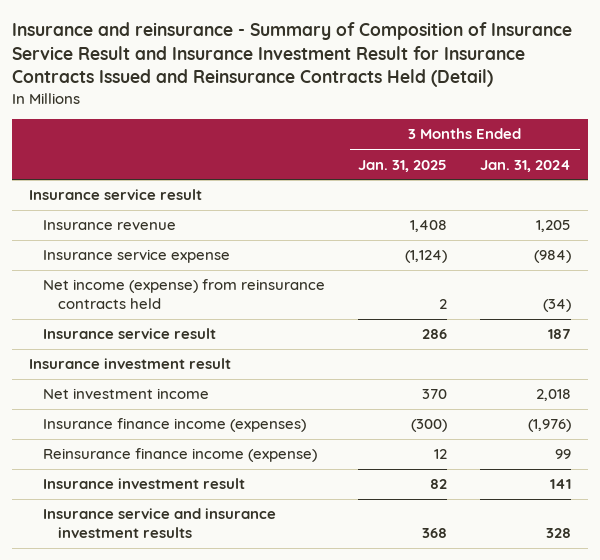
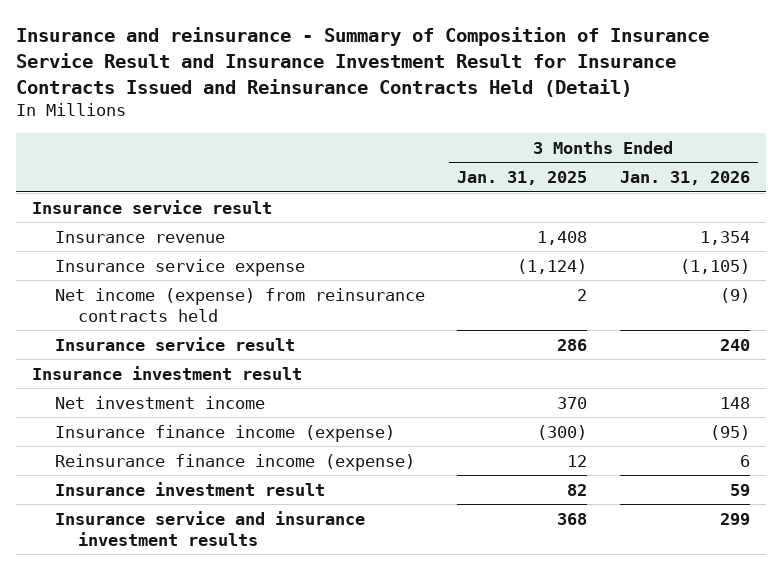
- | 3 Months Ended Jan. 31, 2025 | 3 Months Ended Jan. 31, 2024
+ | 3 Months Ended Jan. 31, 2025 | 3 Months Ended Jan. 31, 2026
- Insurance finance income (expenses) | (300) | (1,976)
+ Insurance finance income (expense) | (300) | (95)

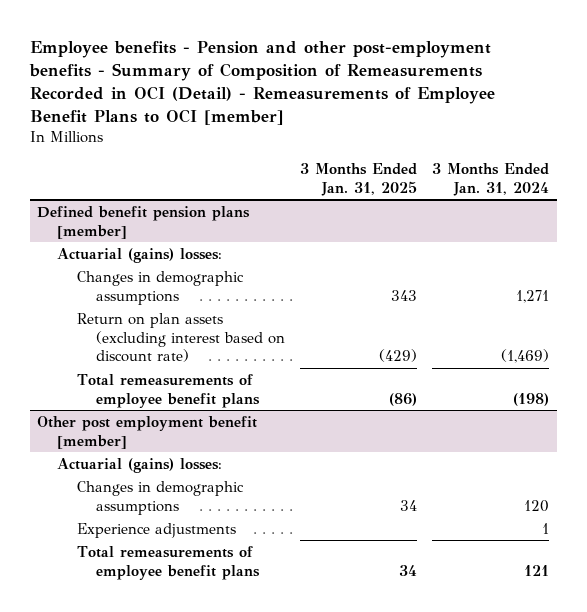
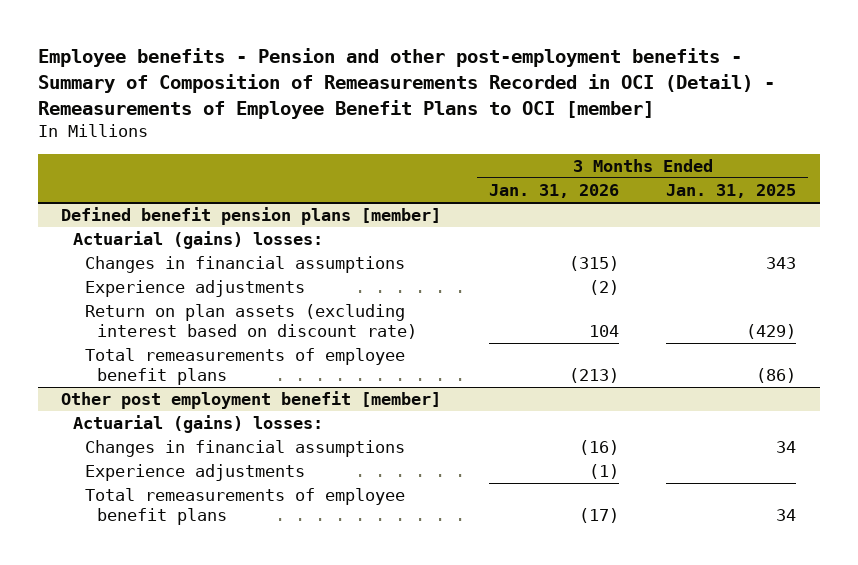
- | 3 Months Ended Jan. 31, 2025 | 3 Months Ended Jan. 31, 2024
+ | 3 Months Ended Jan. 31, 2026 | 3 Months Ended Jan. 31, 2025
@ Defined benefit pension plans [member]
- Changes in demographic assumptions | 343 | 1,271
+ Changes in financial assumptions | (315) | 343
+ Experience adjustments | (2) |
@ Other post employment benefit [member]
- Changes in demographic assumptions | 34 | 120
+ Changes in financial assumptions | (16) | 34

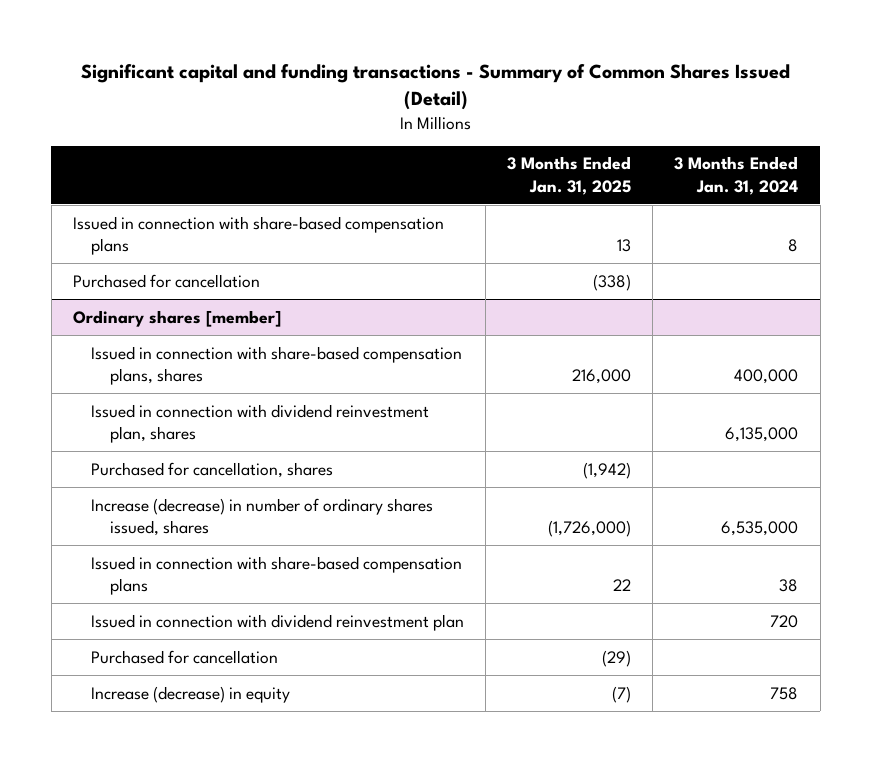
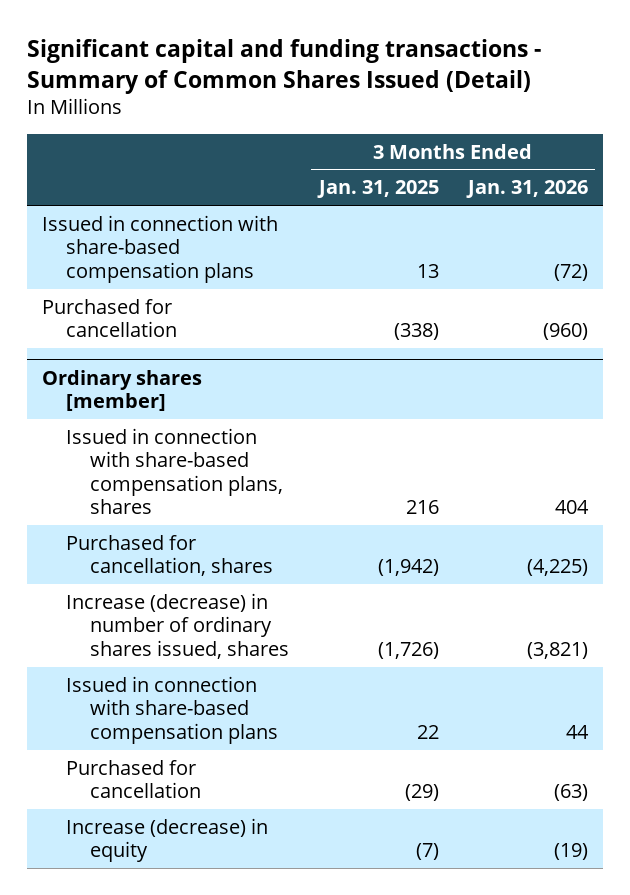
- | 3 Months Ended Jan. 31, 2025 | 3 Months Ended Jan. 31, 2024
+ | 3 Months Ended Jan. 31, 2025 | 3 Months Ended Jan. 31, 2026
@ Ordinary shares [member]
- Issued in connection with share-based compensation plans, shares | 216,000 | 400,000
- Issued in connection with dividend reinvestment plan, shares | | 6,135,000
+ Issued in connection with share-based compensation plans, shares | 216 | 404
- Increase (decrease) in number of ordinary shares issued, shares | (1,726,000) | 6,535,000
+ Increase (decrease) in number of ordinary shares issued, shares | (1,726) | (3,821)
- Issued in connection with dividend reinvestment plan | | 720

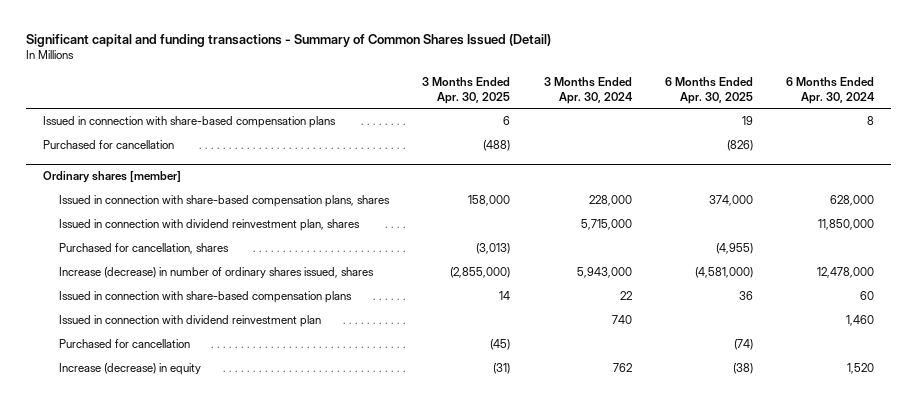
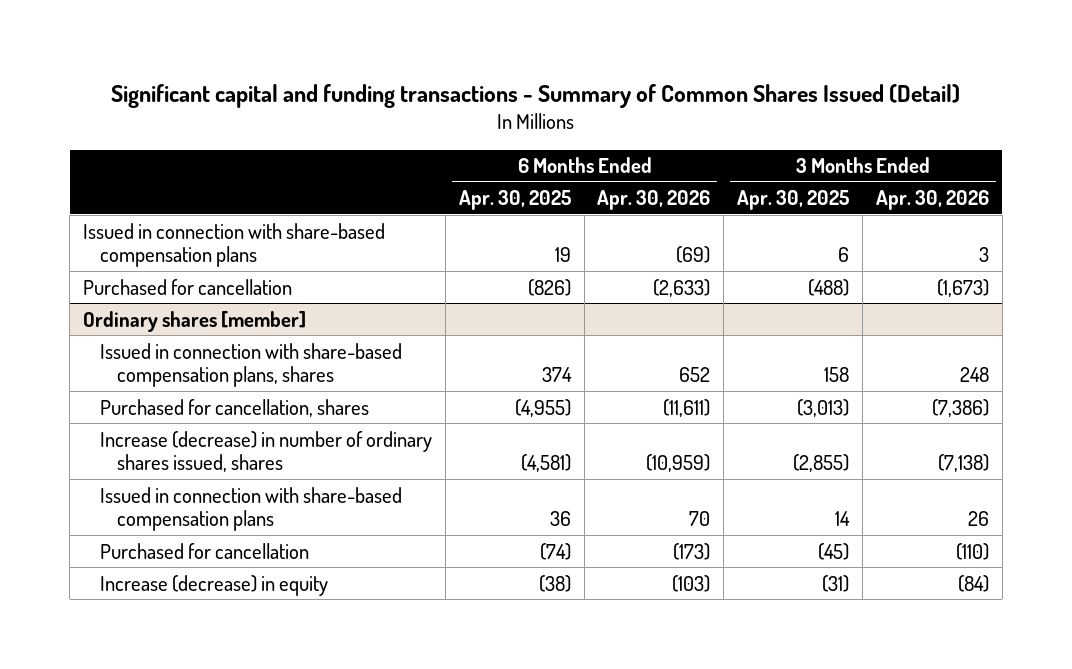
- | 3 Months Ended Apr. 30, 2025 | 3 Months Ended Apr. 30, 2024 | 6 Months Ended Apr. 30, 2025 | 6 Months Ended Apr. 30, 2024
+ | 6 Months Ended Apr. 30, 2025 | 6 Months Ended Apr. 30, 2026 | 3 Months Ended Apr. 30, 2025 | 3 Months Ended Apr. 30, 2026
@ Ordinary shares [member]
- Issued in connection with share-based compensation plans, shares | 158,000 | 228,000 | 374,000 | 628,000
- Issued in connection with dividend reinvestment plan, shares | | 5,715,000 | | 11,850,000
+ Issued in connection with share-based compensation plans, shares | 374 | 652 | 158 | 248
- Increase (decrease) in number of ordinary shares issued, shares | (2,855,000) | 5,943,000 | (4,581,000) | 12,478,000
+ Increase (decrease) in number of ordinary shares issued, shares | (4,581) | (10,959) | (2,855) | (7,138)
- Issued in connection with dividend reinvestment plan | | 740 | | 1,460

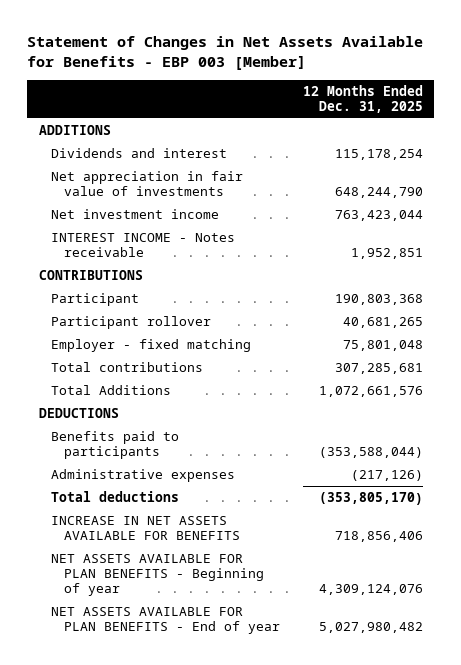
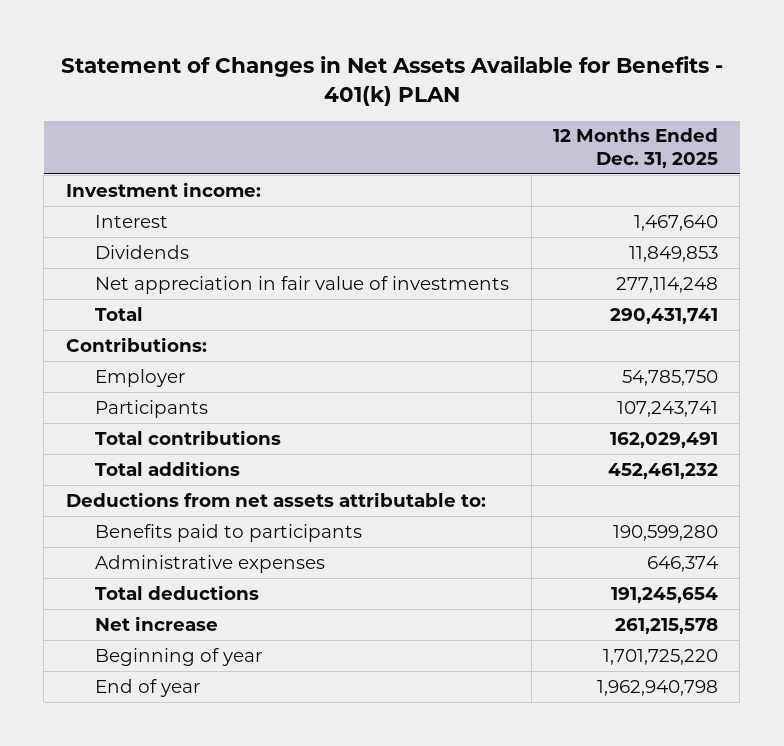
- Statement of Changes in Net Assets Available for Benefits - EBP 003 [Member]
+ Statement of Changes in Net Assets Available for Benefits - 401(k) PLAN
- ADDITIONS
- Dividends and interest | 115,178,254
- Net appreciation in fair value of investments | 648,244,790
- Net investment income | 763,423,044
- INTEREST INCOME - Notes receivable | 1,952,851
- CONTRIBUTIONS
- Participant | 190,803,368
- Participant rollover | 40,681,265
- Employer - fixed matching | 75,801,048
- Total contributions | 307,285,681
- Total Additions | 1,072,661,576
- DEDUCTIONS
- Benefits paid to participants | (353,588,044)
- Administrative expenses | (217,126)
- Total deductions | (353,805,170)
- INCREASE IN NET ASSETS AVAILABLE FOR BENEFITS | 718,856,406
- NET ASSETS AVAILABLE FOR PLAN BENEFITS - Beginning of year | 4,309,124,076
- NET ASSETS AVAILABLE FOR PLAN BENEFITS - End of year | 5,027,980,482
+ Investment income:
+ Interest | 1,467,640
+ Dividends | 11,849,853
+ Net appreciation in fair value of investments | 277,114,248
+ Total | 290,431,741
+ Contributions:
+ Employer | 54,785,750
+ Participants | 107,243,741
+ Total contributions | 162,029,491
+ Total additions | 452,461,232
+ Deductions from net assets attributable to:
+ Benefits paid to participants | 190,599,280
+ Administrative expenses | 646,374
+ Total deductions | 191,245,654
+ Net increase | 261,215,578
+ Beginning of year | 1,701,725,220
+ End of year | 1,962,940,798

